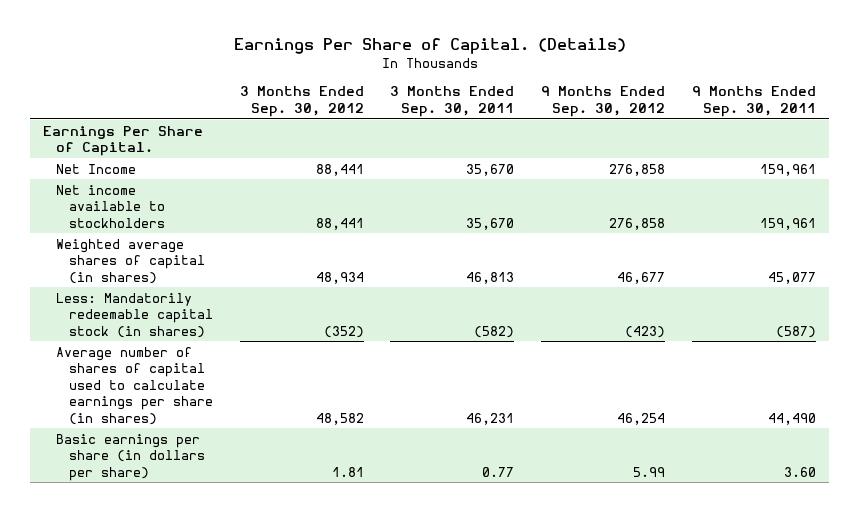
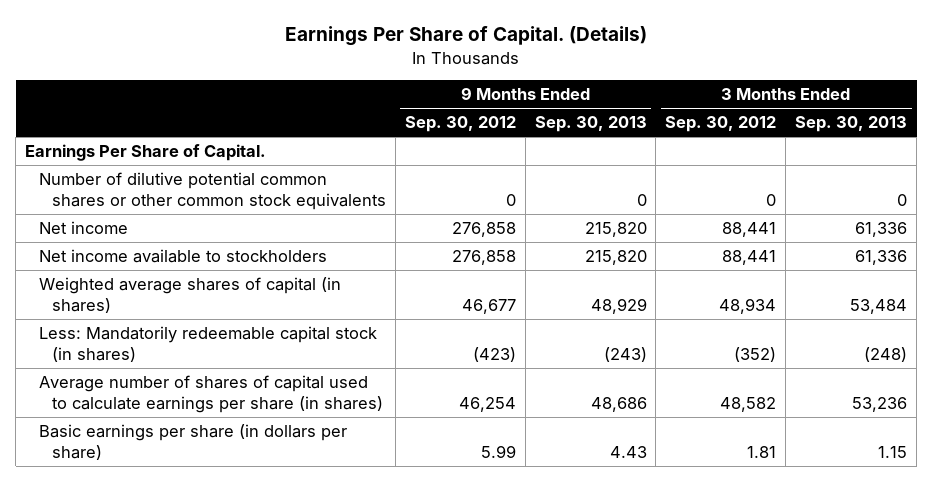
- | 3 Months Ended Sep. 30, 2012 | 3 Months Ended Sep. 30, 2011 | 9 Months Ended Sep. 30, 2012 | 9 Months Ended Sep. 30, 2011
+ | 9 Months Ended Sep. 30, 2012 | 9 Months Ended Sep. 30, 2013 | 3 Months Ended Sep. 30, 2012 | 3 Months Ended Sep. 30, 2013
- Net Income | 88,441 | 35,670 | 276,858 | 159,961
+ Number of dilutive potential common shares or other common stock equivalents | 0 | 0 | 0 | 0
+ Net income | 276,858 | 215,820 | 88,441 | 61,336

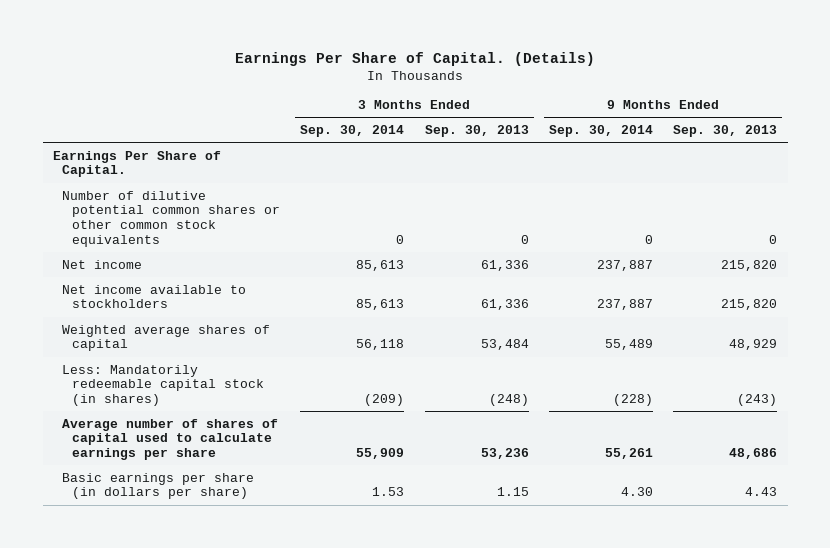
- | 9 Months Ended Sep. 30, 2012 | 9 Months Ended Sep. 30, 2013 | 3 Months Ended Sep. 30, 2012 | 3 Months Ended Sep. 30, 2013
+ | 3 Months Ended Sep. 30, 2014 | 3 Months Ended Sep. 30, 2013 | 9 Months Ended Sep. 30, 2014 | 9 Months Ended Sep. 30, 2013
- Weighted average shares of capital (in shares) | 46,677 | 48,929 | 48,934 | 53,484
+ Weighted average shares of capital | 56,118 | 53,484 | 55,489 | 48,929
- Average number of shares of capital used to calculate earnings per share (in shares) | 46,254 | 48,686 | 48,582 | 53,236
+ Average number of shares of capital used to calculate earnings per share | 55,909 | 53,236 | 55,261 | 48,686

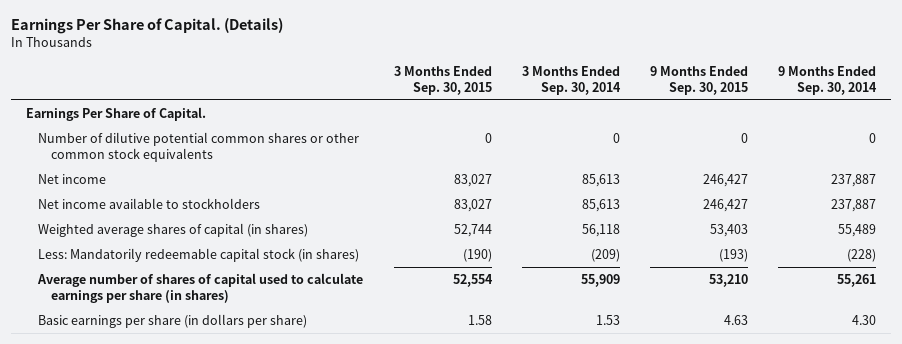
- | 3 Months Ended Sep. 30, 2014 | 3 Months Ended Sep. 30, 2013 | 9 Months Ended Sep. 30, 2014 | 9 Months Ended Sep. 30, 2013
+ | 3 Months Ended Sep. 30, 2015 | 3 Months Ended Sep. 30, 2014 | 9 Months Ended Sep. 30, 2015 | 9 Months Ended Sep. 30, 2014
- Weighted average shares of capital | 56,118 | 53,484 | 55,489 | 48,929
+ Weighted average shares of capital (in shares) | 52,744 | 56,118 | 53,403 | 55,489
- Average number of shares of capital used to calculate earnings per share | 55,909 | 53,236 | 55,261 | 48,686
+ Average number of shares of capital used to calculate earnings per share (in shares) | 52,554 | 55,909 | 53,210 | 55,261

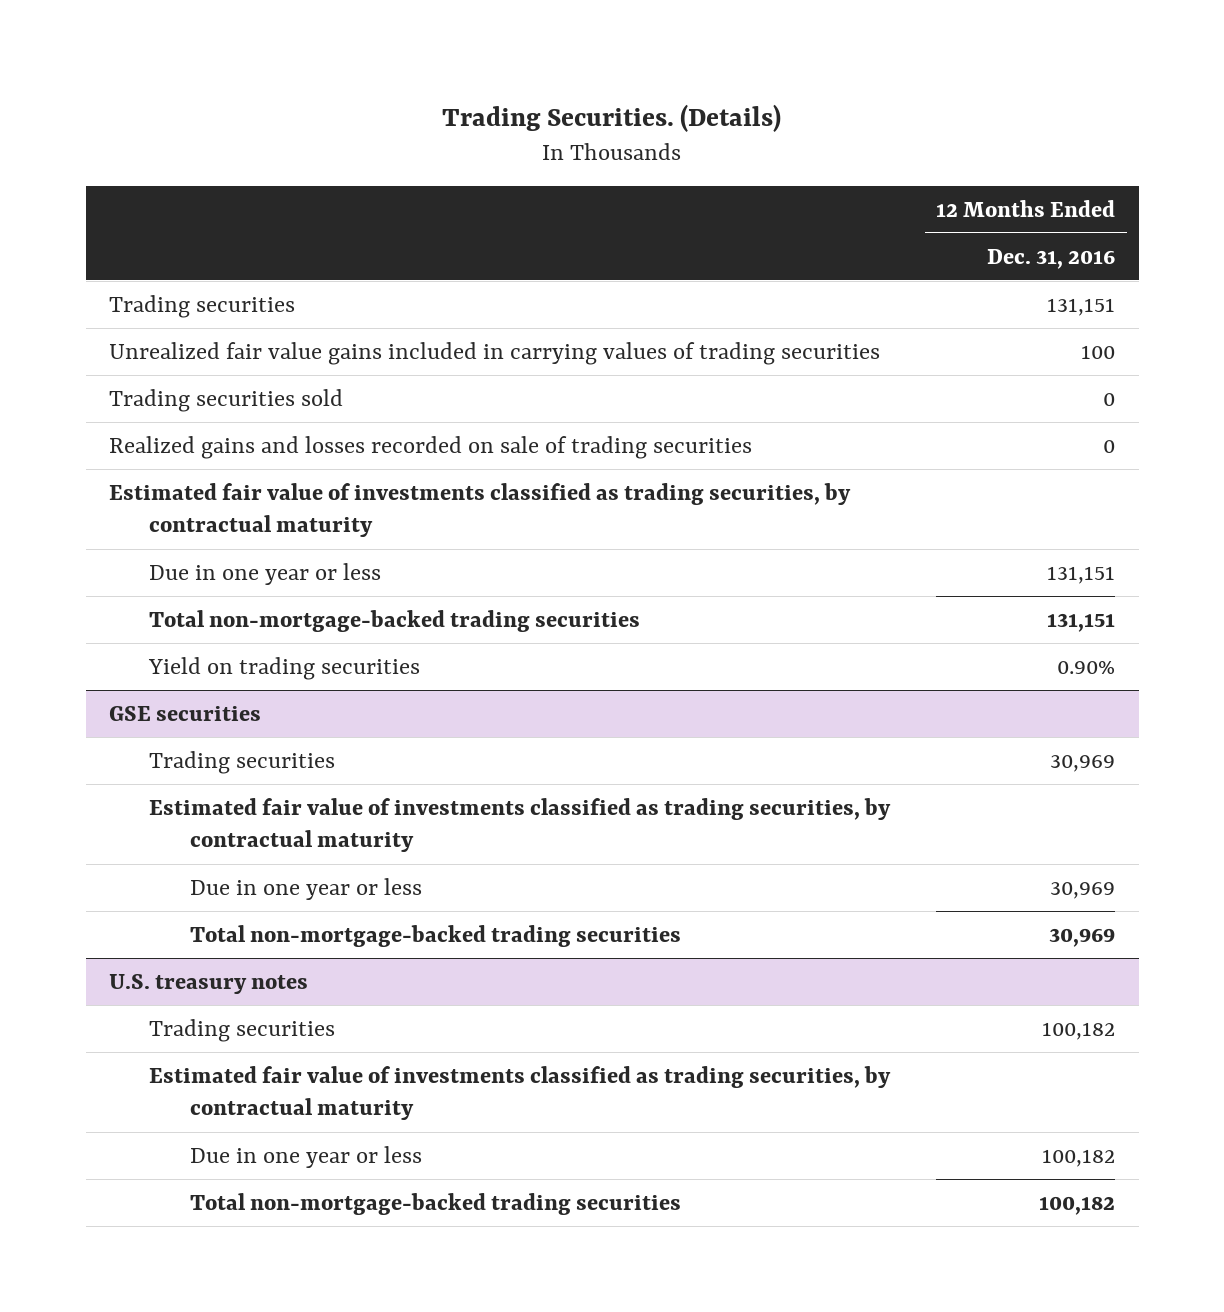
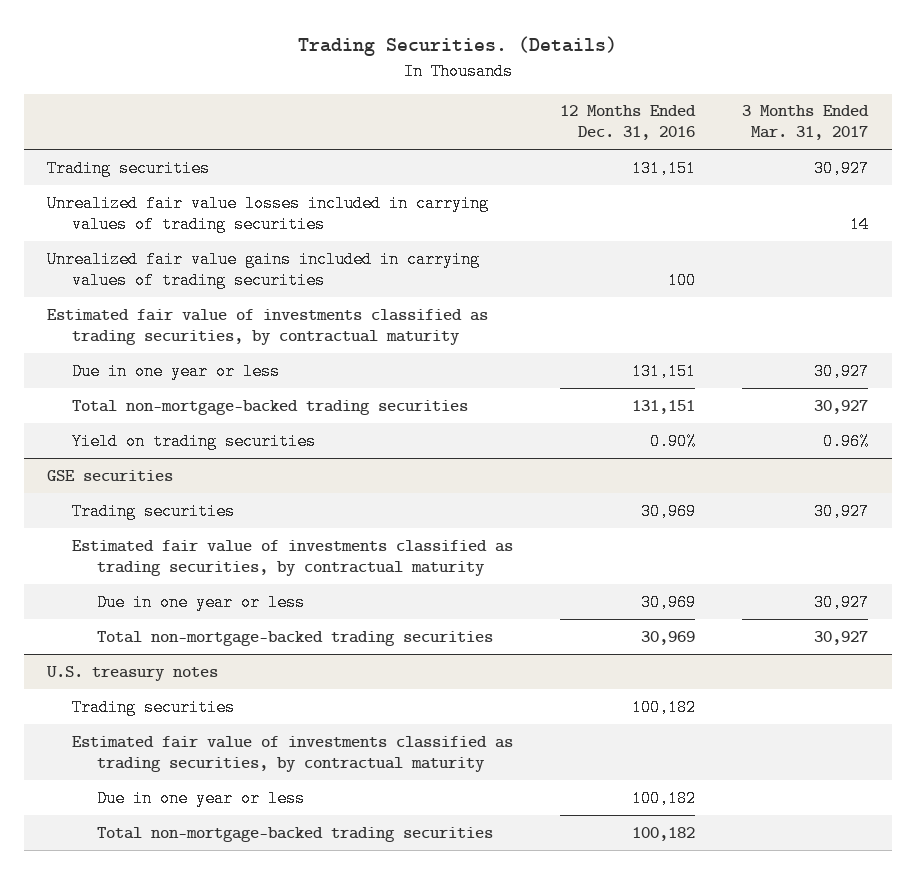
- | 12 Months Ended Dec. 31, 2016
+ | 12 Months Ended Dec. 31, 2016 | 3 Months Ended Mar. 31, 2017
+ Unrealized fair value losses included in carrying values of trading securities | | 14
- Trading securities sold | 0
- Realized gains and losses recorded on sale of trading securities | 0

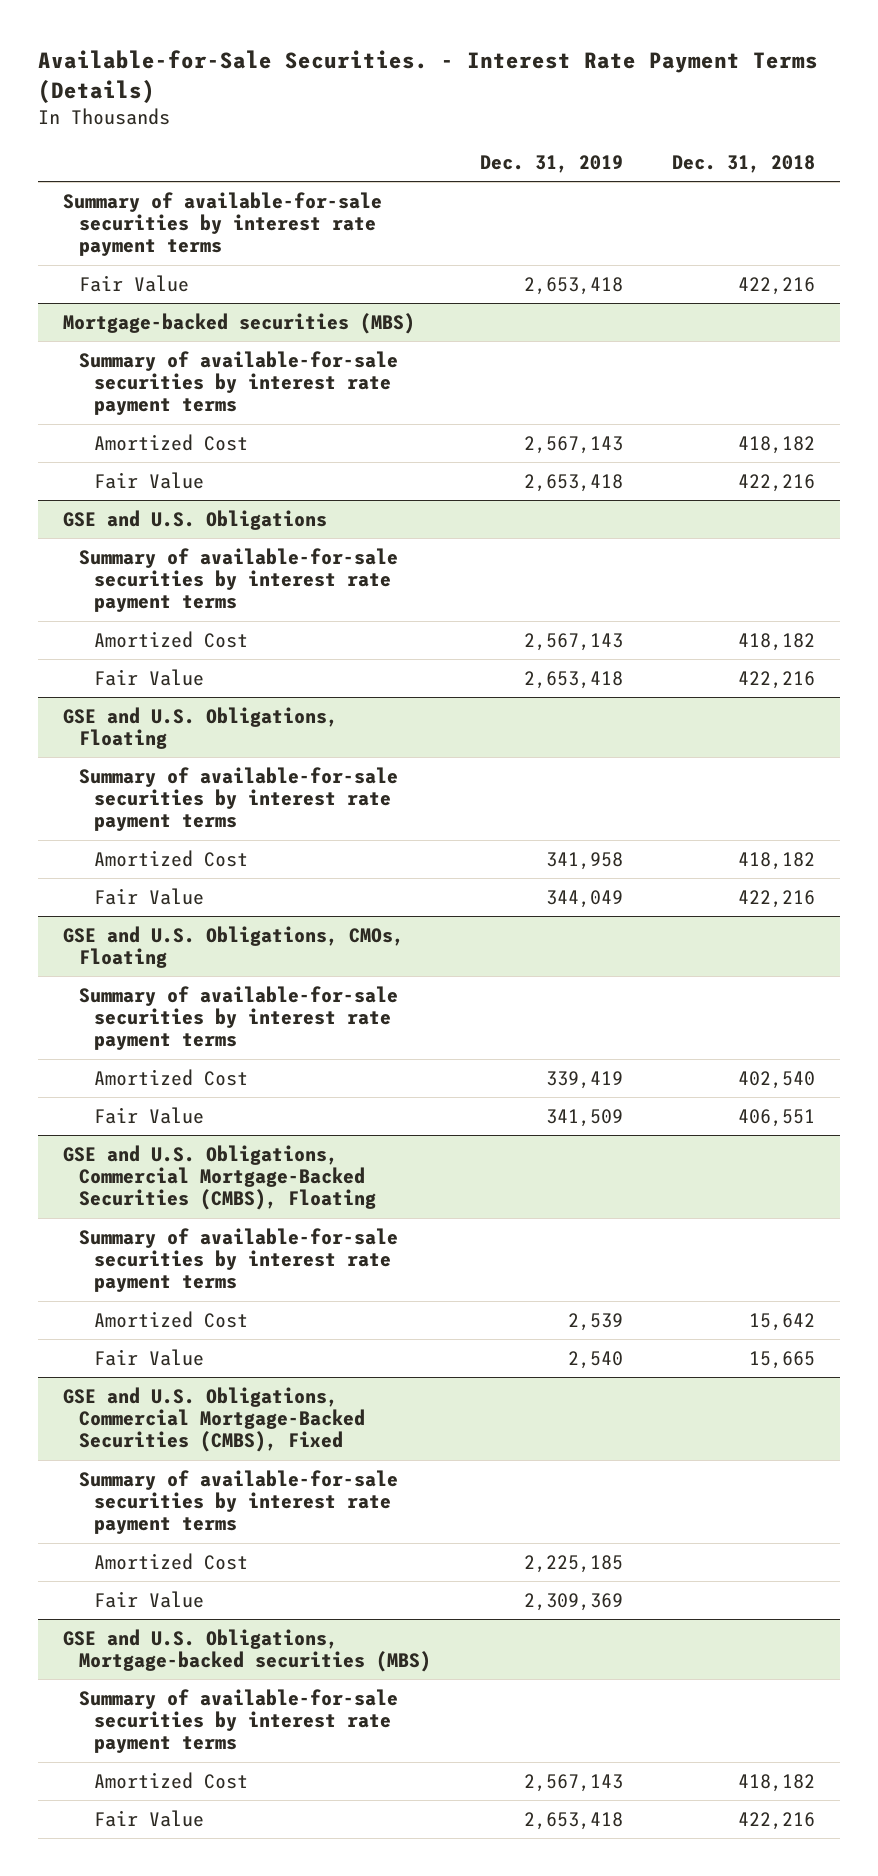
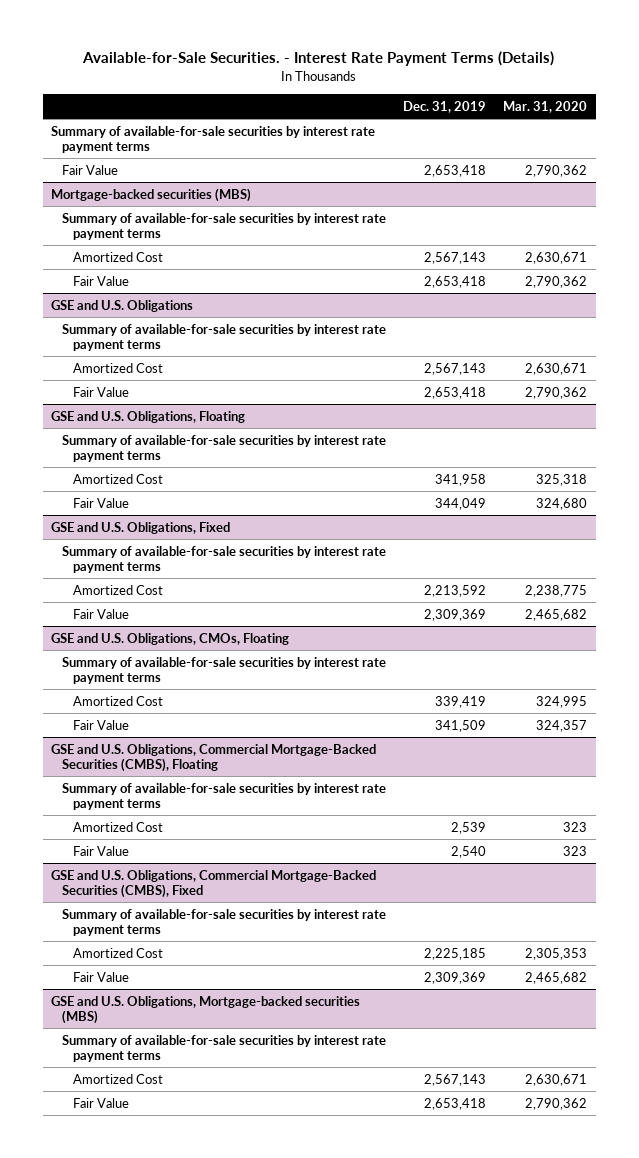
- | Dec. 31, 2019 | Dec. 31, 2018
+ | Dec. 31, 2019 | Mar. 31, 2020
+ GSE and U.S. Obligations, Fixed
+ Summary of available-for-sale securities by interest rate payment terms
+ Amortized Cost | 2,213,592 | 2,238,775
+ Fair Value | 2,309,369 | 2,465,682

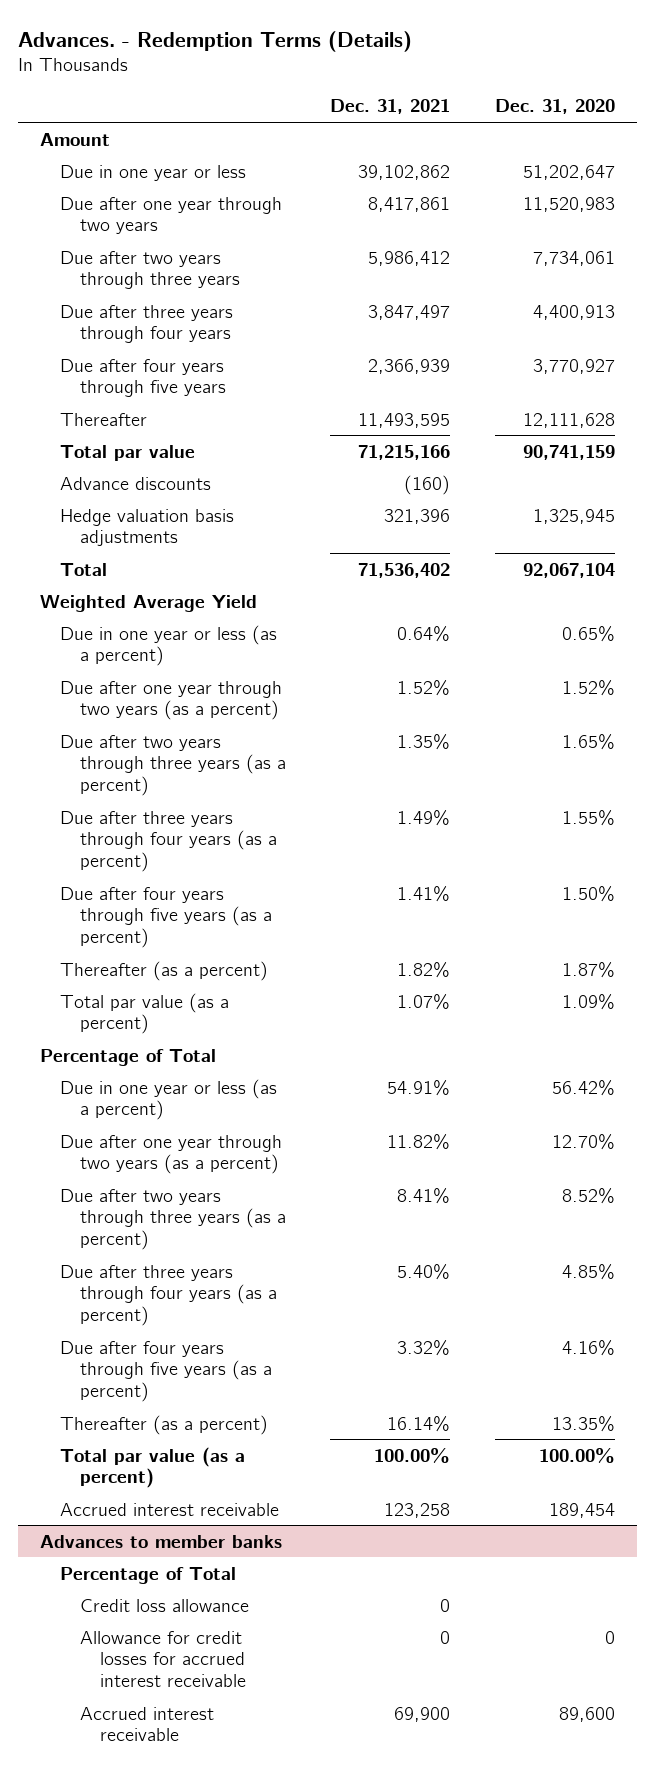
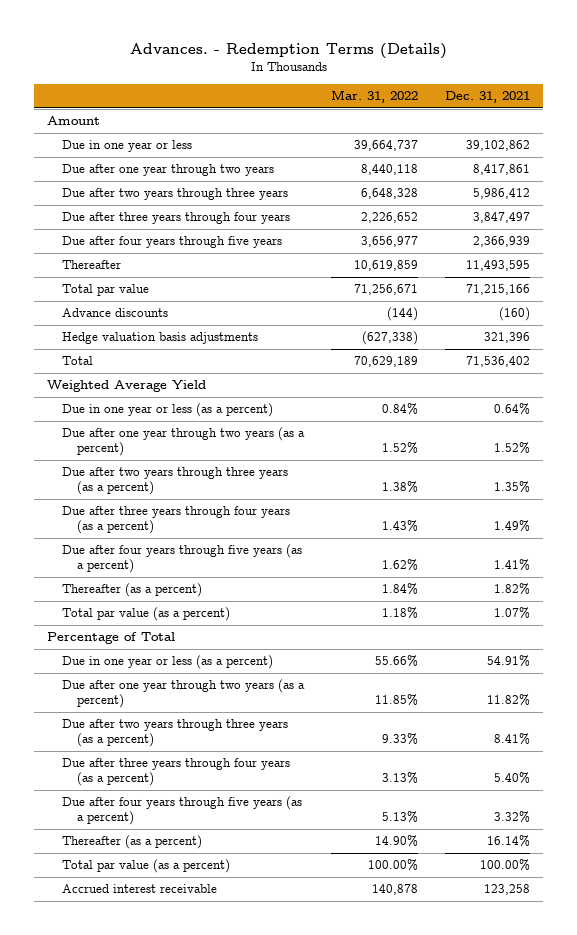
- | Dec. 31, 2021 | Dec. 31, 2020
+ | Mar. 31, 2022 | Dec. 31, 2021
- Advances to member banks
- Percentage of Total
- Credit loss allowance | 0 |
- Allowance for credit losses for accrued interest receivable | 0 | 0
- Accrued interest receivable | 69,900 | 89,600

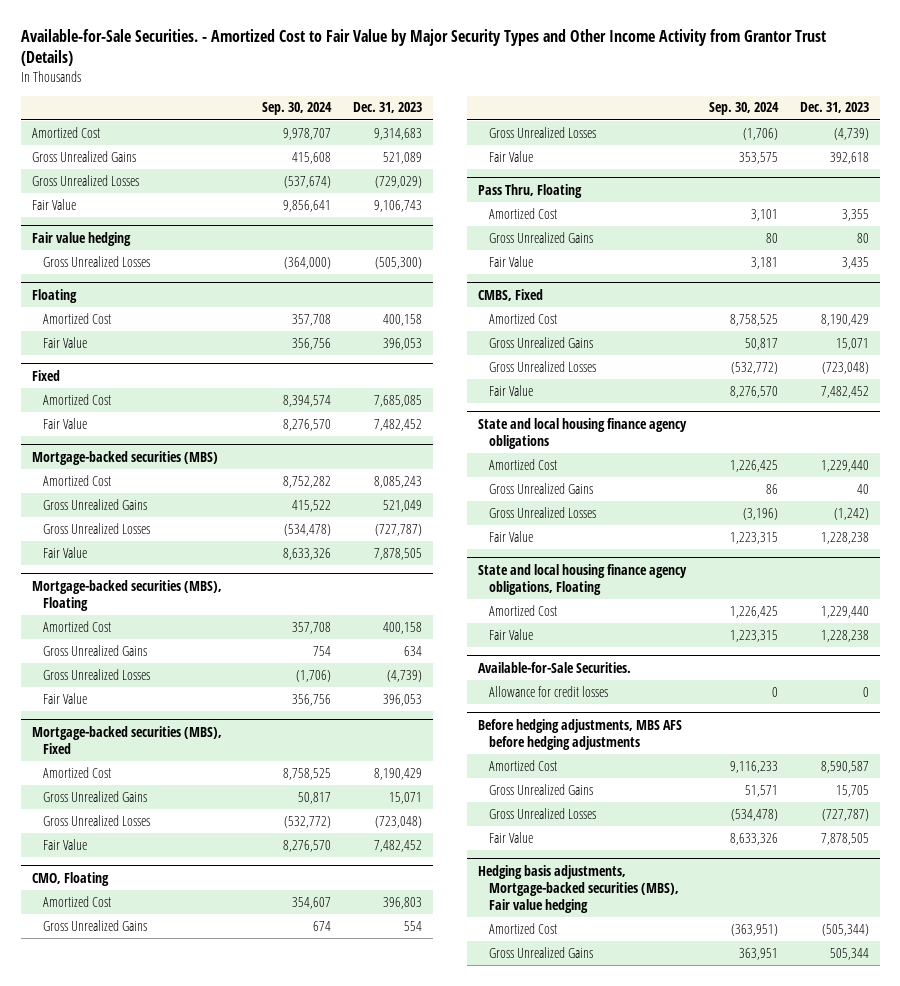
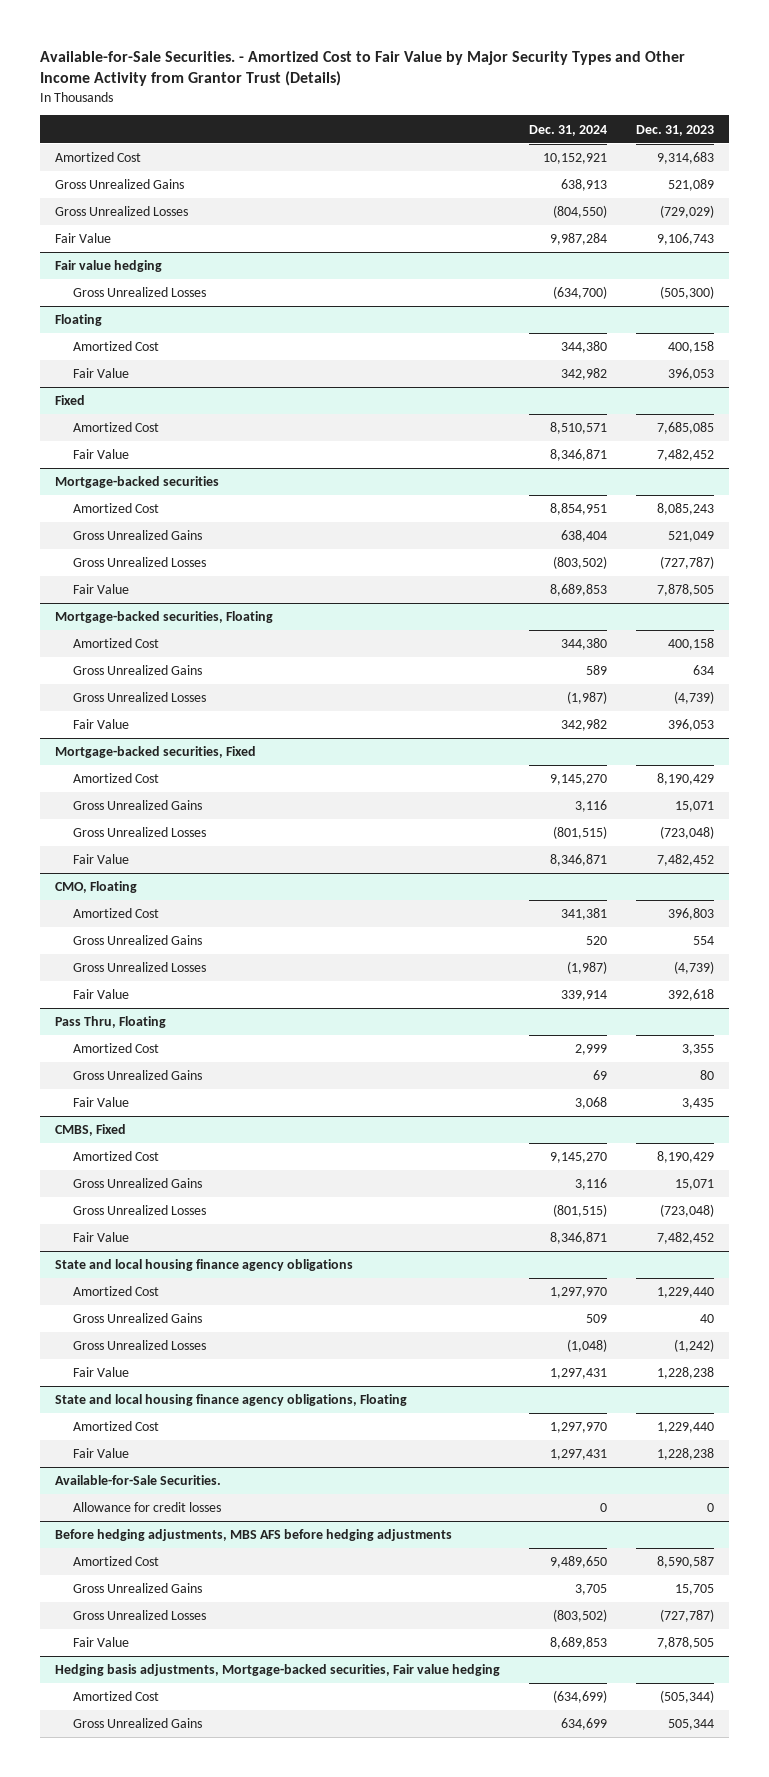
- | Sep. 30, 2024 | Dec. 31, 2023
+ | Dec. 31, 2024 | Dec. 31, 2023
- Mortgage-backed securities (MBS)
+ Mortgage-backed securities
- Mortgage-backed securities (MBS), Floating
+ Mortgage-backed securities, Floating
- Mortgage-backed securities (MBS), Fixed
+ Mortgage-backed securities, Fixed
- Hedging basis adjustments, Mortgage-backed securities (MBS), Fair value hedging
+ Hedging basis adjustments, Mortgage-backed securities, Fair value hedging

